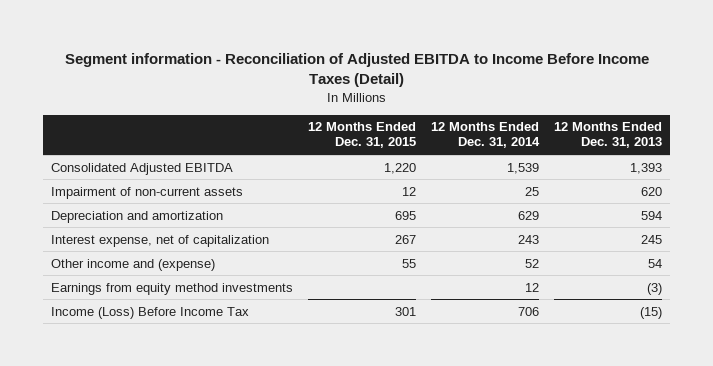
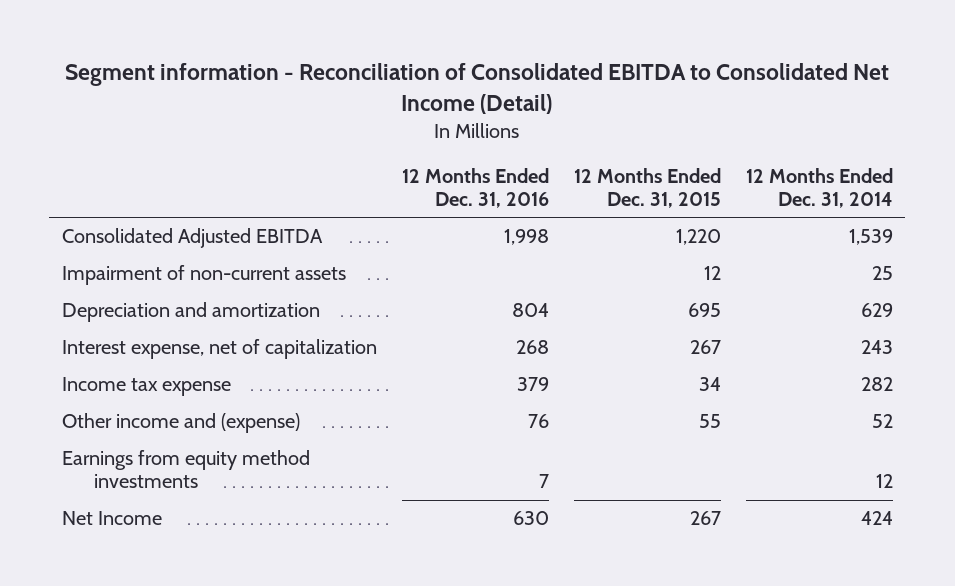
- Segment information - Reconciliation of Adjusted EBITDA to Income Before Income Taxes (Detail)
+ Segment information - Reconciliation of Consolidated EBITDA to Consolidated Net Income (Detail)
- | 12 Months Ended Dec. 31, 2015 | 12 Months Ended Dec. 31, 2014 | 12 Months Ended Dec. 31, 2013
+ | 12 Months Ended Dec. 31, 2016 | 12 Months Ended Dec. 31, 2015 | 12 Months Ended Dec. 31, 2014
+ Income tax expense | 379 | 34 | 282
- Income (Loss) Before Income Tax | 301 | 706 | (15)
+ Net Income | 630 | 267 | 424

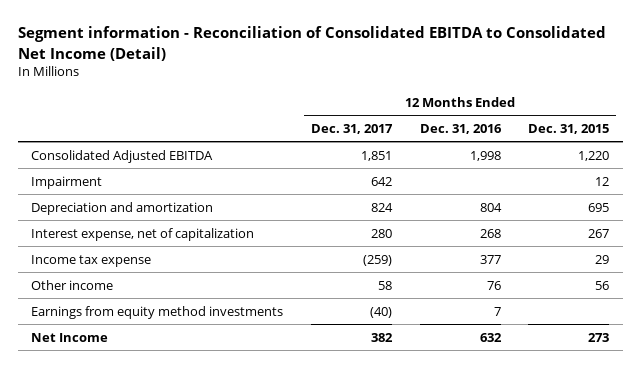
- | 12 Months Ended Dec. 31, 2016 | 12 Months Ended Dec. 31, 2015 | 12 Months Ended Dec. 31, 2014
+ | 12 Months Ended Dec. 31, 2017 | 12 Months Ended Dec. 31, 2016 | 12 Months Ended Dec. 31, 2015
- Impairment of non-current assets | | 12 | 25
+ Impairment | 642 | | 12
- Income tax expense | 379 | 34 | 282
- Other income and (expense) | 76 | 55 | 52
+ Income tax expense | (259) | 377 | 29
+ Other income | 58 | 76 | 56
- Net Income | 630 | 267 | 424
+ Net Income | 382 | 632 | 273

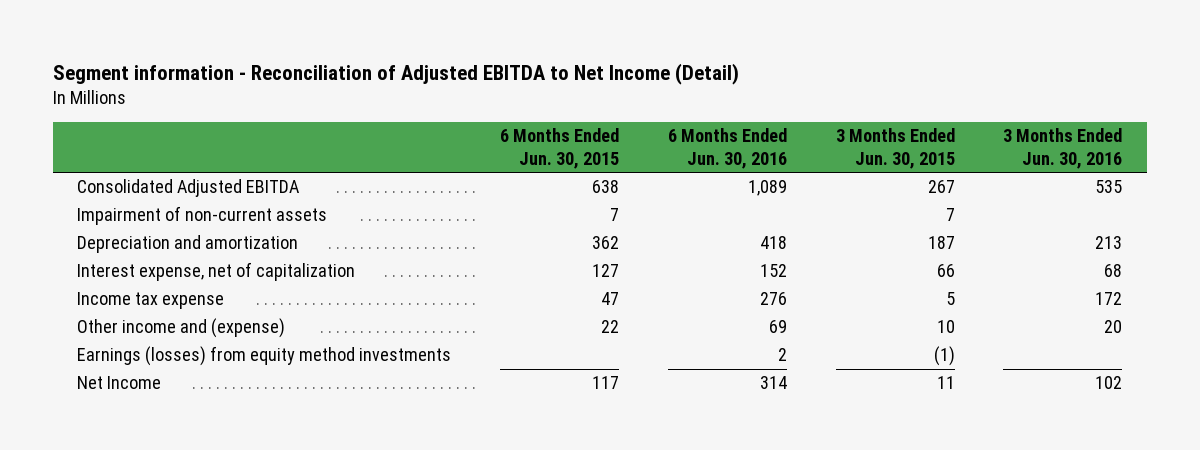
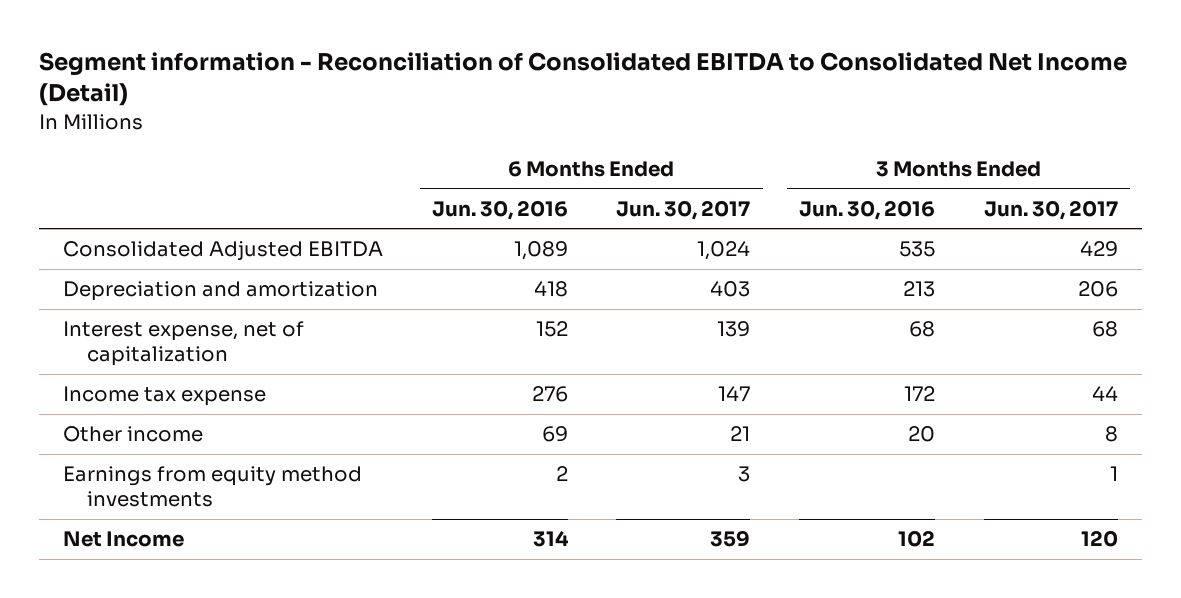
- Segment information - Reconciliation of Adjusted EBITDA to Net Income (Detail)
+ Segment information - Reconciliation of Consolidated EBITDA to Consolidated Net Income (Detail)
- | 6 Months Ended Jun. 30, 2015 | 6 Months Ended Jun. 30, 2016 | 3 Months Ended Jun. 30, 2015 | 3 Months Ended Jun. 30, 2016
+ | 6 Months Ended Jun. 30, 2016 | 6 Months Ended Jun. 30, 2017 | 3 Months Ended Jun. 30, 2016 | 3 Months Ended Jun. 30, 2017
- Impairment of non-current assets | 7 | | 7 |
- Other income and (expense) | 22 | 69 | 10 | 20
- Earnings (losses) from equity method investments | | 2 | (1) |
+ Other income | 69 | 21 | 20 | 8
+ Earnings from equity method investments | 2 | 3 | | 1

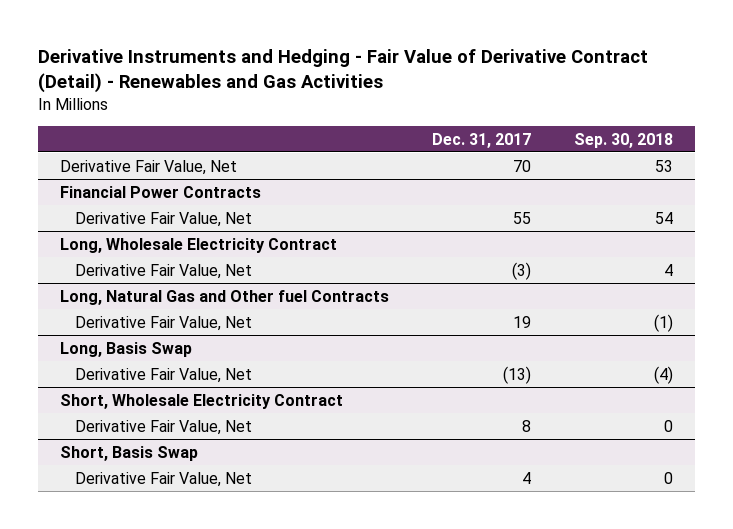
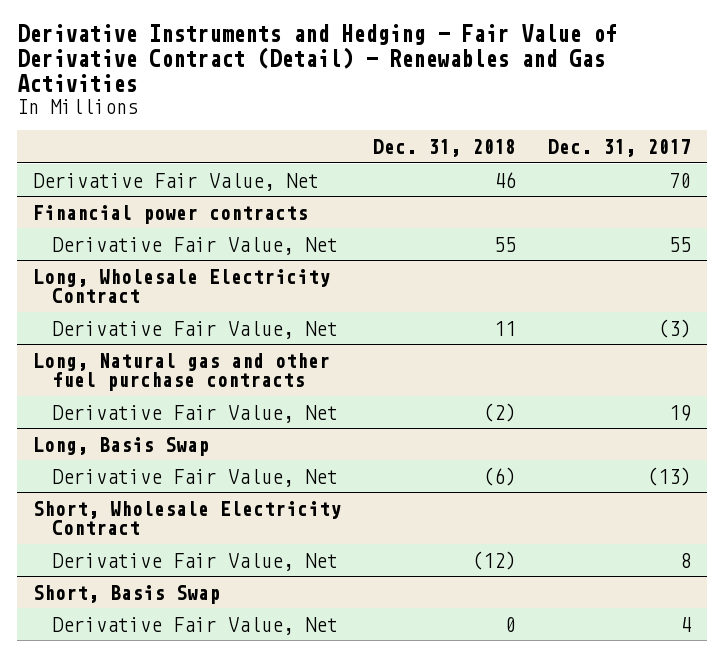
- | Dec. 31, 2017 | Sep. 30, 2018
+ | Dec. 31, 2018 | Dec. 31, 2017
- Financial Power Contracts
+ Financial power contracts
- Long, Natural Gas and Other fuel Contracts
+ Long, Natural gas and other fuel purchase contracts

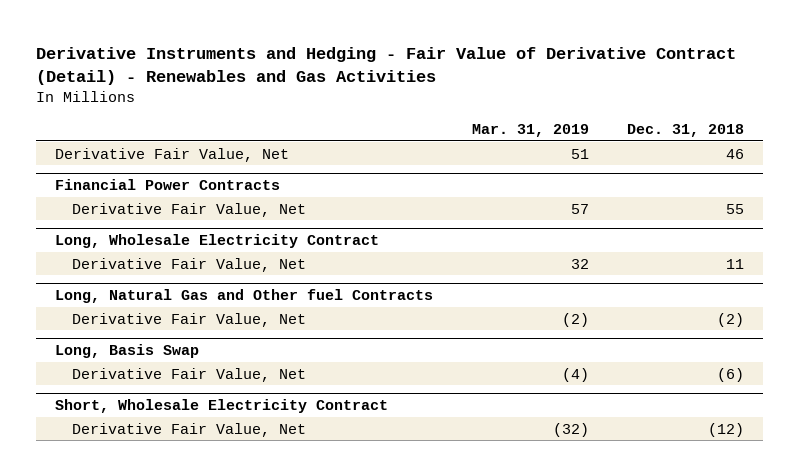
- | Dec. 31, 2018 | Dec. 31, 2017
+ | Mar. 31, 2019 | Dec. 31, 2018
- Financial power contracts
+ Financial Power Contracts
- Long, Natural gas and other fuel purchase contracts
+ Long, Natural Gas and Other fuel Contracts
- Short, Basis Swap
- Derivative Fair Value, Net | 0 | 4

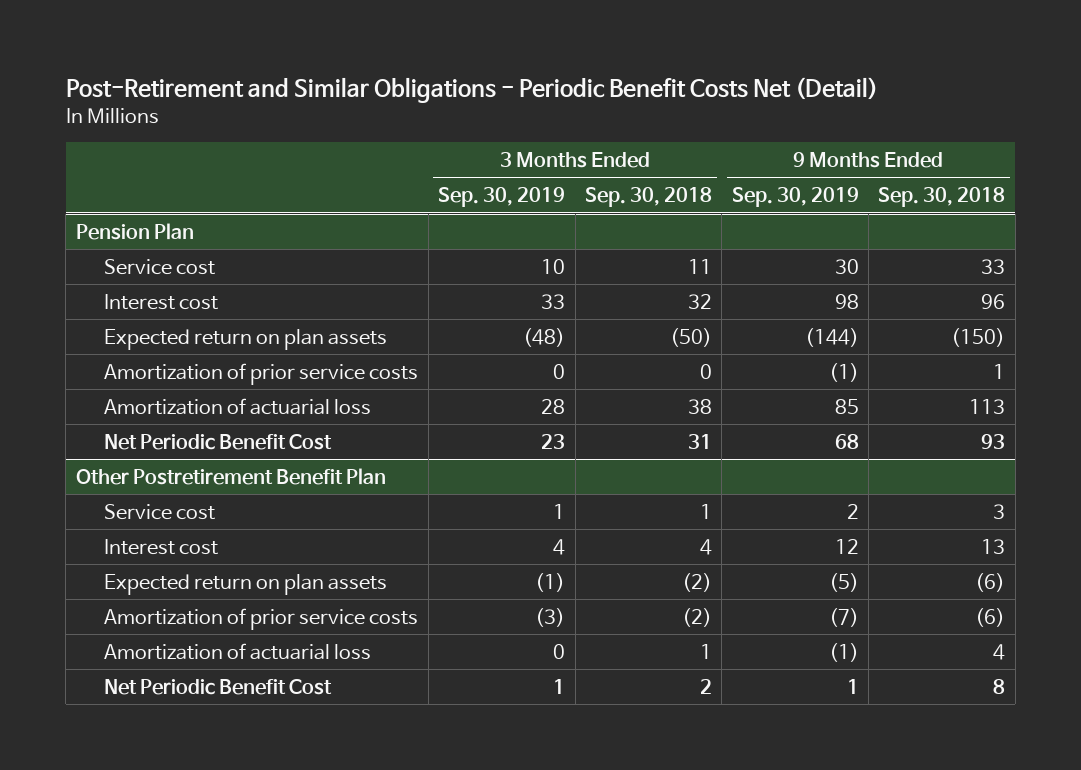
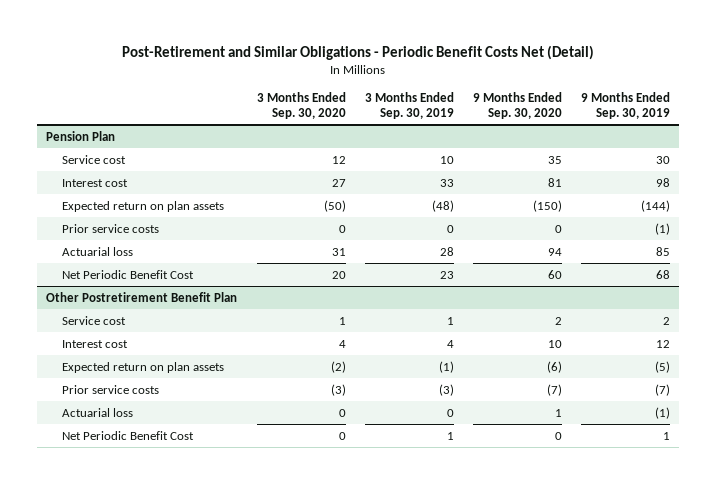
- | 3 Months Ended Sep. 30, 2019 | 3 Months Ended Sep. 30, 2018 | 9 Months Ended Sep. 30, 2019 | 9 Months Ended Sep. 30, 2018
+ | 3 Months Ended Sep. 30, 2020 | 3 Months Ended Sep. 30, 2019 | 9 Months Ended Sep. 30, 2020 | 9 Months Ended Sep. 30, 2019
@ Pension Plan
- Amortization of prior service costs | 0 | 0 | (1) | 1
- Amortization of actuarial loss | 28 | 38 | 85 | 113
+ Prior service costs | 0 | 0 | 0 | (1)
+ Actuarial loss | 31 | 28 | 94 | 85
@ Other Postretirement Benefit Plan
- Amortization of prior service costs | (3) | (2) | (7) | (6)
- Amortization of actuarial loss | 0 | 1 | (1) | 4
+ Prior service costs | (3) | (3) | (7) | (7)
+ Actuarial loss | 0 | 0 | 1 | (1)

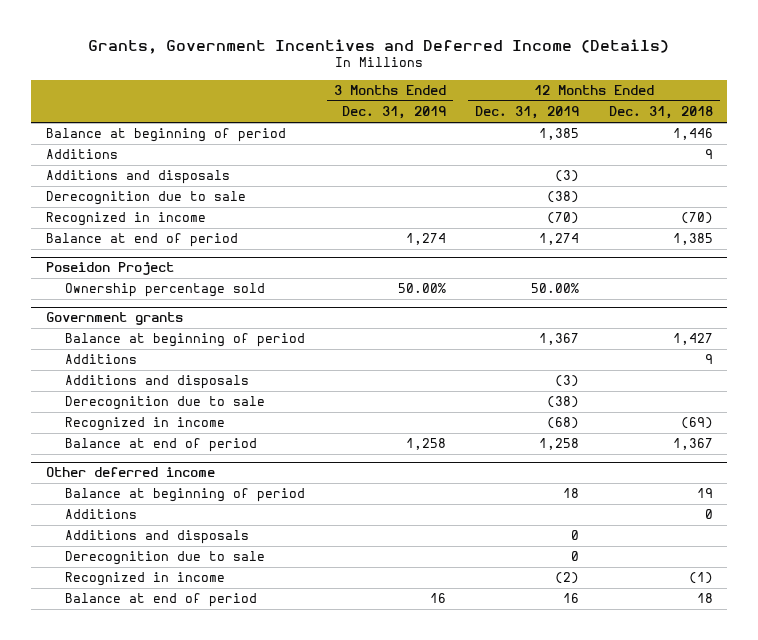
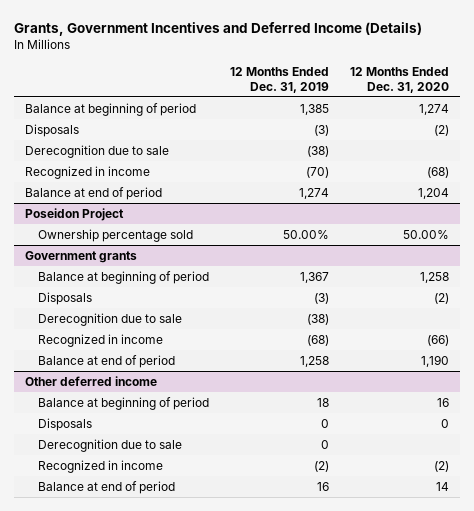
- | 3 Months Ended Dec. 31, 2019 | 12 Months Ended Dec. 31, 2019 | 12 Months Ended Dec. 31, 2018
+ | 12 Months Ended Dec. 31, 2019 | 12 Months Ended Dec. 31, 2020
- Additions | | | 9
- Additions and disposals | | (3) |
+ Disposals | (3) | (2)
@ Government grants
- Additions | | | 9
- Additions and disposals | | (3) |
+ Disposals | (3) | (2)
@ Other deferred income
- Additions | | | 0
- Additions and disposals | | 0 |
+ Disposals | 0 | 0

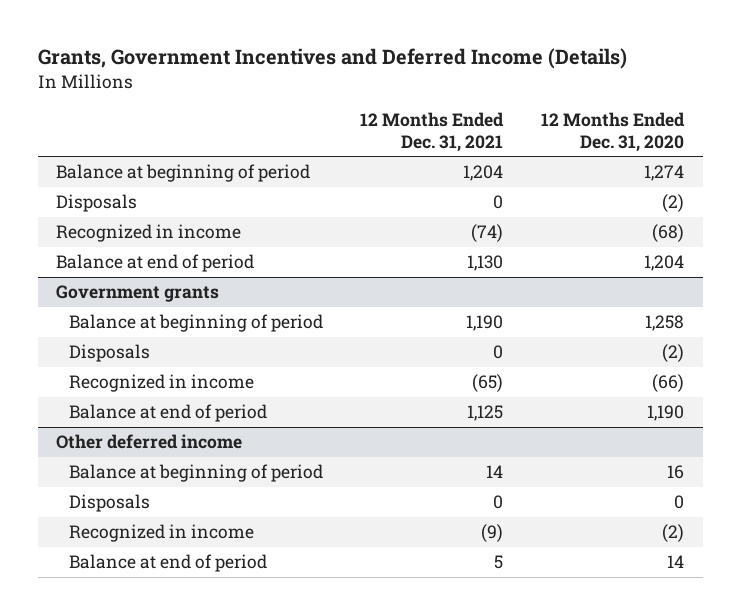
- | 12 Months Ended Dec. 31, 2019 | 12 Months Ended Dec. 31, 2020
+ | 12 Months Ended Dec. 31, 2021 | 12 Months Ended Dec. 31, 2020
- Derecognition due to sale | (38) |
- Poseidon Project
- Ownership percentage sold | 50.00% | 50.00%
@ Government grants
- Derecognition due to sale | (38) |
@ Other deferred income
- Derecognition due to sale | 0 |

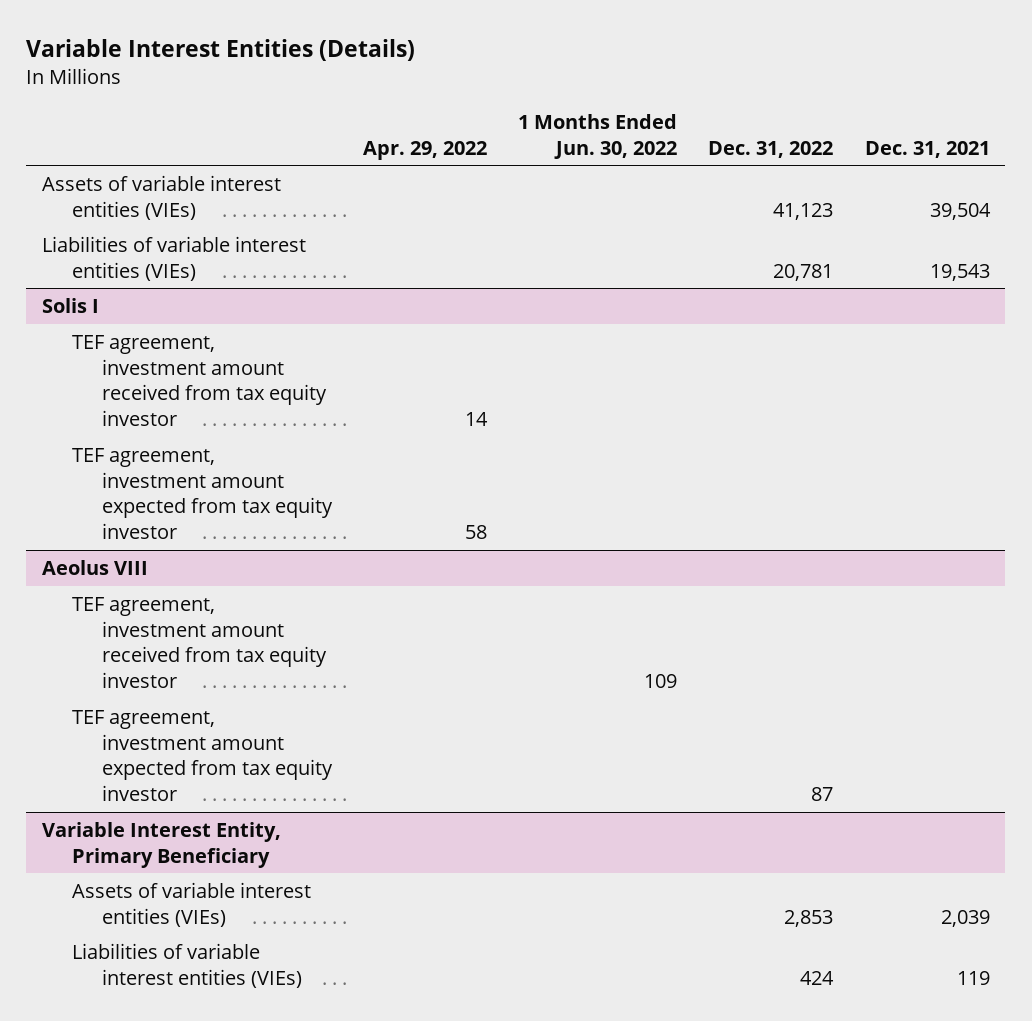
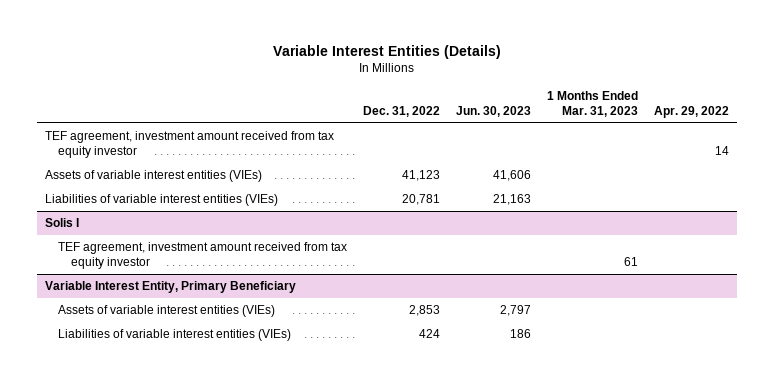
- | Apr. 29, 2022 | 1 Months Ended Jun. 30, 2022 | Dec. 31, 2022 | Dec. 31, 2021
+ | Dec. 31, 2022 | Jun. 30, 2023 | 1 Months Ended Mar. 31, 2023 | Apr. 29, 2022
+ TEF agreement, investment amount received from tax equity investor | | | | 14
@ Solis I
- TEF agreement, investment amount received from tax equity investor | 14 | | |
- TEF agreement, investment amount expected from tax equity investor | 58 | | |
- Aeolus VIII
- TEF agreement, investment amount expected from tax equity investor | | | 87 |

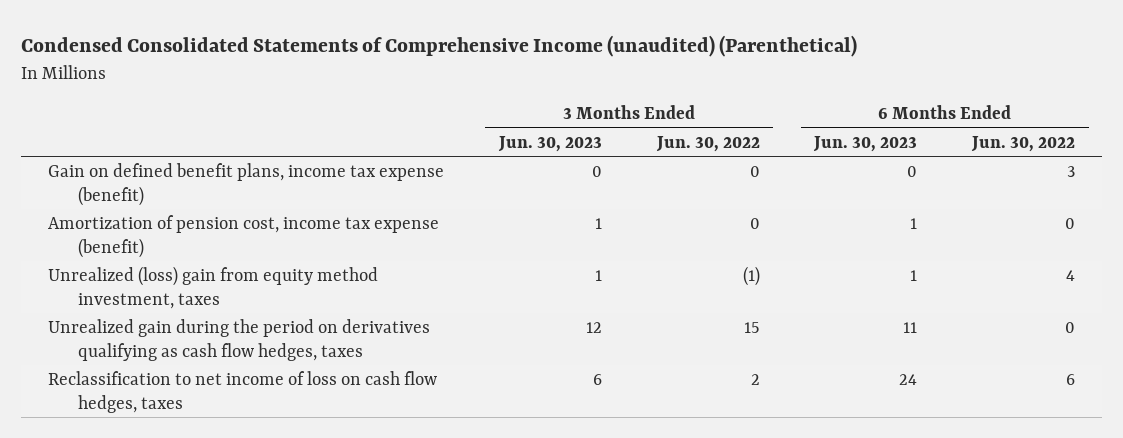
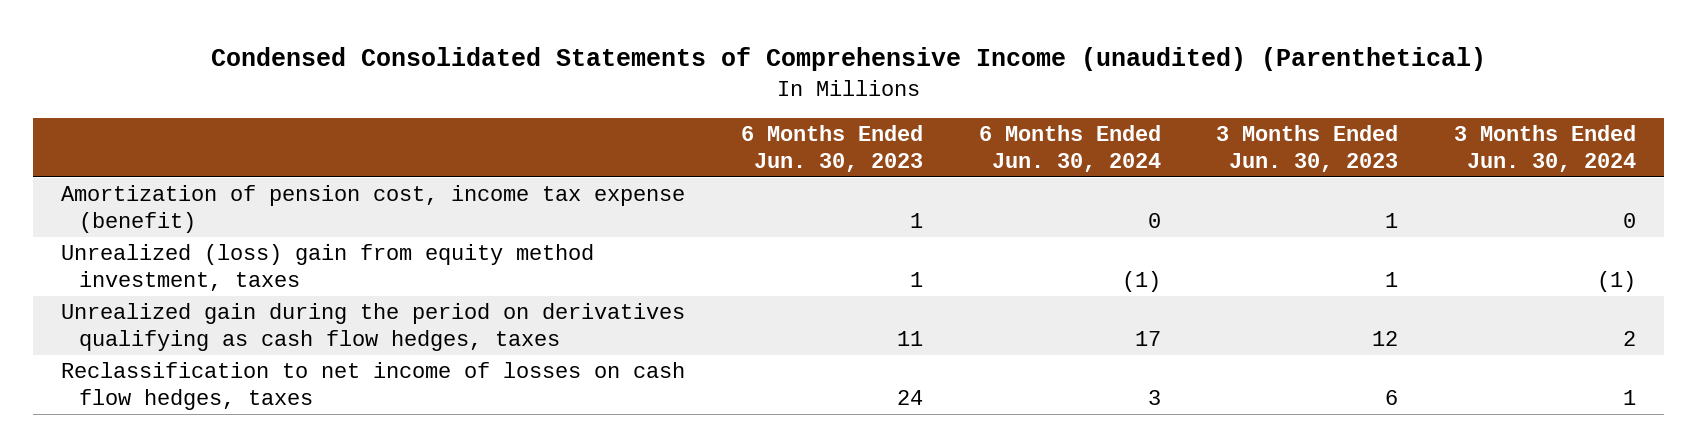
- | 3 Months Ended Jun. 30, 2023 | 3 Months Ended Jun. 30, 2022 | 6 Months Ended Jun. 30, 2023 | 6 Months Ended Jun. 30, 2022
+ | 6 Months Ended Jun. 30, 2023 | 6 Months Ended Jun. 30, 2024 | 3 Months Ended Jun. 30, 2023 | 3 Months Ended Jun. 30, 2024
- Gain on defined benefit plans, income tax expense (benefit) | 0 | 0 | 0 | 3
- Reclassification to net income of loss on cash flow hedges, taxes | 6 | 2 | 24 | 6
+ Reclassification to net income of losses on cash flow hedges, taxes | 24 | 3 | 6 | 1

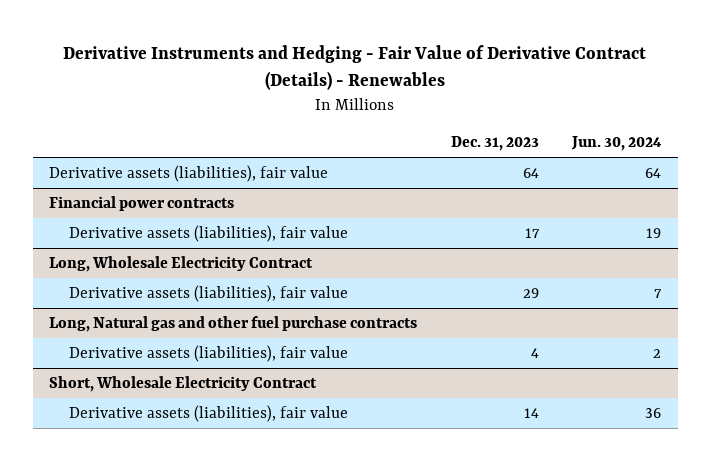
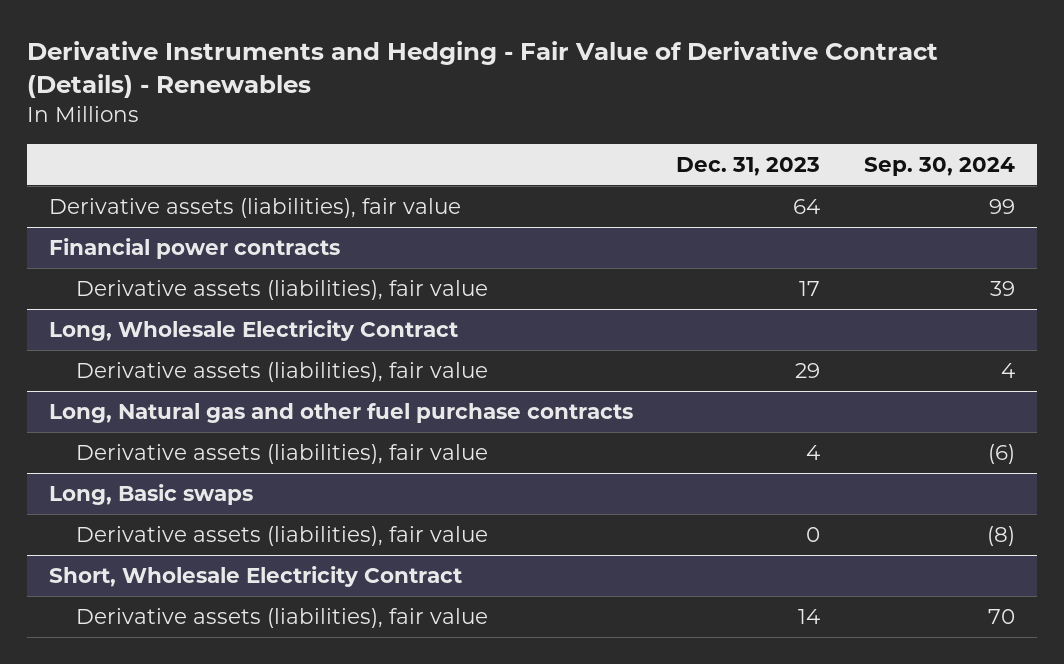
- | Dec. 31, 2023 | Jun. 30, 2024
+ | Dec. 31, 2023 | Sep. 30, 2024
+ Long, Basic swaps
+ Derivative assets (liabilities), fair value | 0 | (8)

